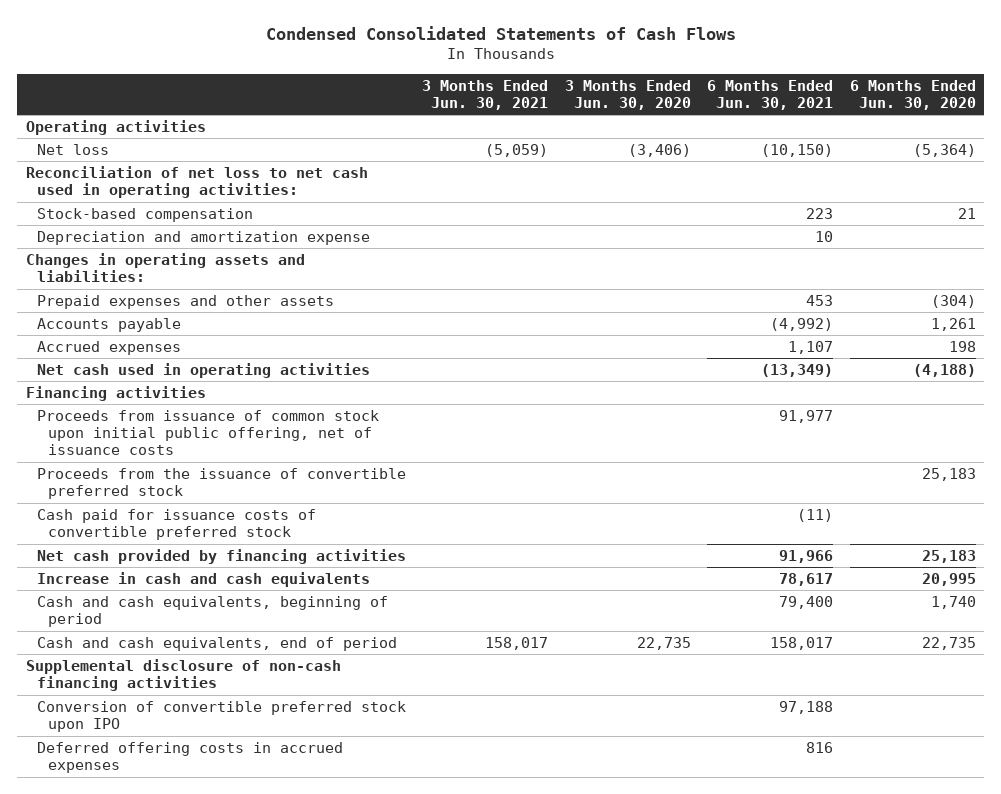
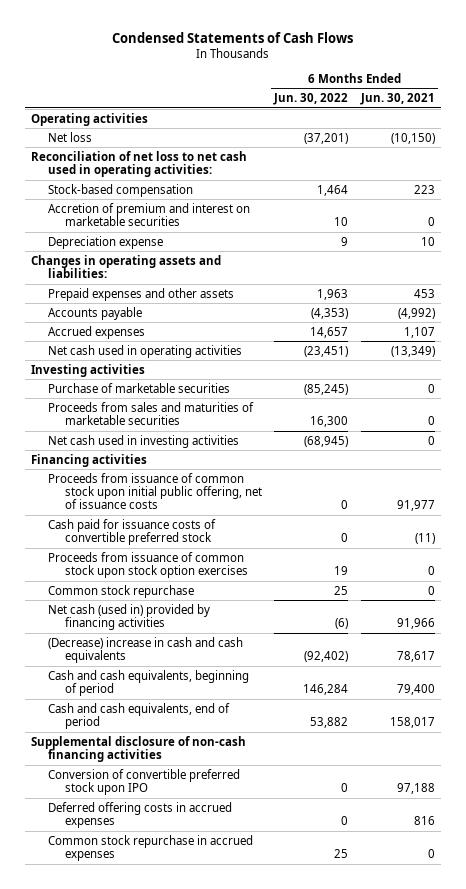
- Condensed Consolidated Statements of Cash Flows
+ Condensed Statements of Cash Flows
- | 3 Months Ended Jun. 30, 2021 | 3 Months Ended Jun. 30, 2020 | 6 Months Ended Jun. 30, 2021 | 6 Months Ended Jun. 30, 2020
+ | 6 Months Ended Jun. 30, 2022 | 6 Months Ended Jun. 30, 2021
- Depreciation and amortization expense | | | 10 |
+ Accretion of premium and interest on marketable securities | 10 | 0
+ Depreciation expense | 9 | 10
+ Investing activities
+ Purchase of marketable securities | (85,245) | 0
+ Proceeds from sales and maturities of marketable securities | 16,300 | 0
+ Net cash used in investing activities | (68,945) | 0
- Proceeds from the issuance of convertible preferred stock | | | | 25,183
- Net cash provided by financing activities | | | 91,966 | 25,183
- Increase in cash and cash equivalents | | | 78,617 | 20,995
+ Proceeds from issuance of common stock upon stock option exercises | 19 | 0
+ Common stock repurchase | 25 | 0
+ Net cash (used in) provided by financing activities | (6) | 91,966
+ (Decrease) increase in cash and cash equivalents | (92,402) | 78,617
+ Common stock repurchase in accrued expenses | 25 | 0

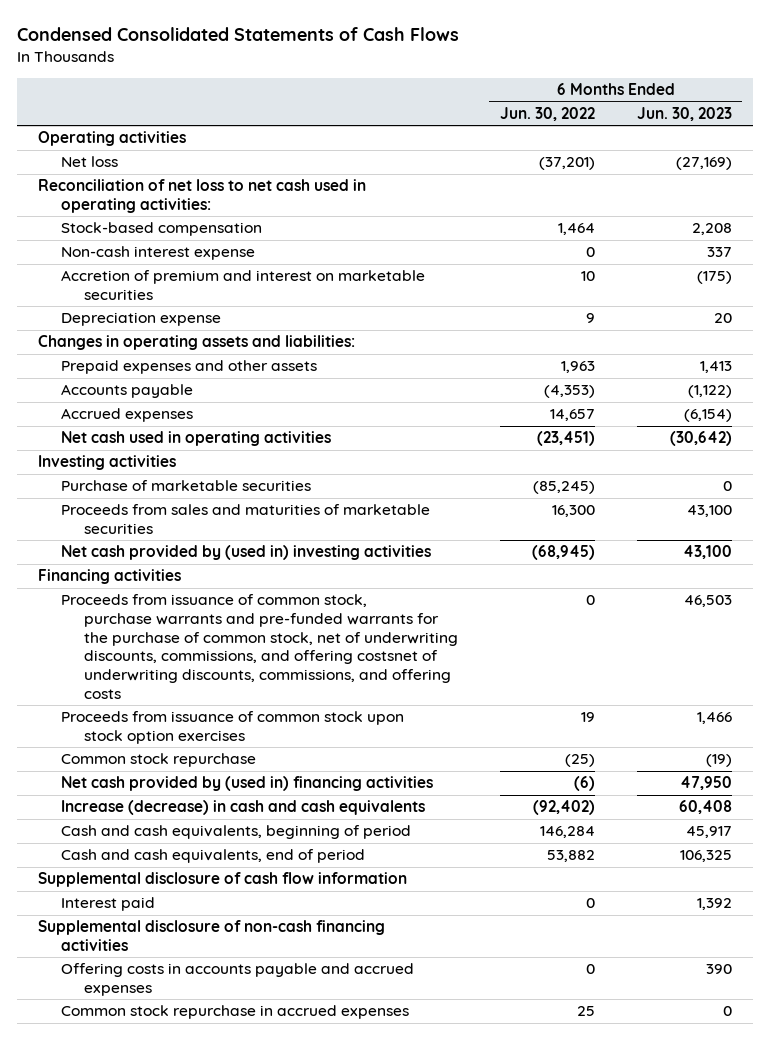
- Condensed Statements of Cash Flows
+ Condensed Consolidated Statements of Cash Flows
- | 6 Months Ended Jun. 30, 2022 | 6 Months Ended Jun. 30, 2021
+ | 6 Months Ended Jun. 30, 2022 | 6 Months Ended Jun. 30, 2023
+ Non-cash interest expense | 0 | 337
- Net cash used in investing activities | (68,945) | 0
+ Net cash provided by (used in) investing activities | (68,945) | 43,100
- Proceeds from issuance of common stock upon initial public offering, net of issuance costs | 0 | 91,977
- Cash paid for issuance costs of convertible preferred stock | 0 | (11)
+ Proceeds from issuance of common stock, purchase warrants and pre-funded warrants for the purchase of common stock, net of underwriting discounts, commissions, and offering costsnet of underwriting discounts, commissions, and offering costs | 0 | 46,503
- Common stock repurchase | 25 | 0
- Net cash (used in) provided by financing activities | (6) | 91,966
- (Decrease) increase in cash and cash equivalents | (92,402) | 78,617
+ Common stock repurchase | (25) | (19)
+ Net cash provided by (used in) financing activities | (6) | 47,950
+ Increase (decrease) in cash and cash equivalents | (92,402) | 60,408
+ Supplemental disclosure of cash flow information
+ Interest paid | 0 | 1,392
- Conversion of convertible preferred stock upon IPO | 0 | 97,188
- Deferred offering costs in accrued expenses | 0 | 816
+ Offering costs in accounts payable and accrued expenses | 0 | 390

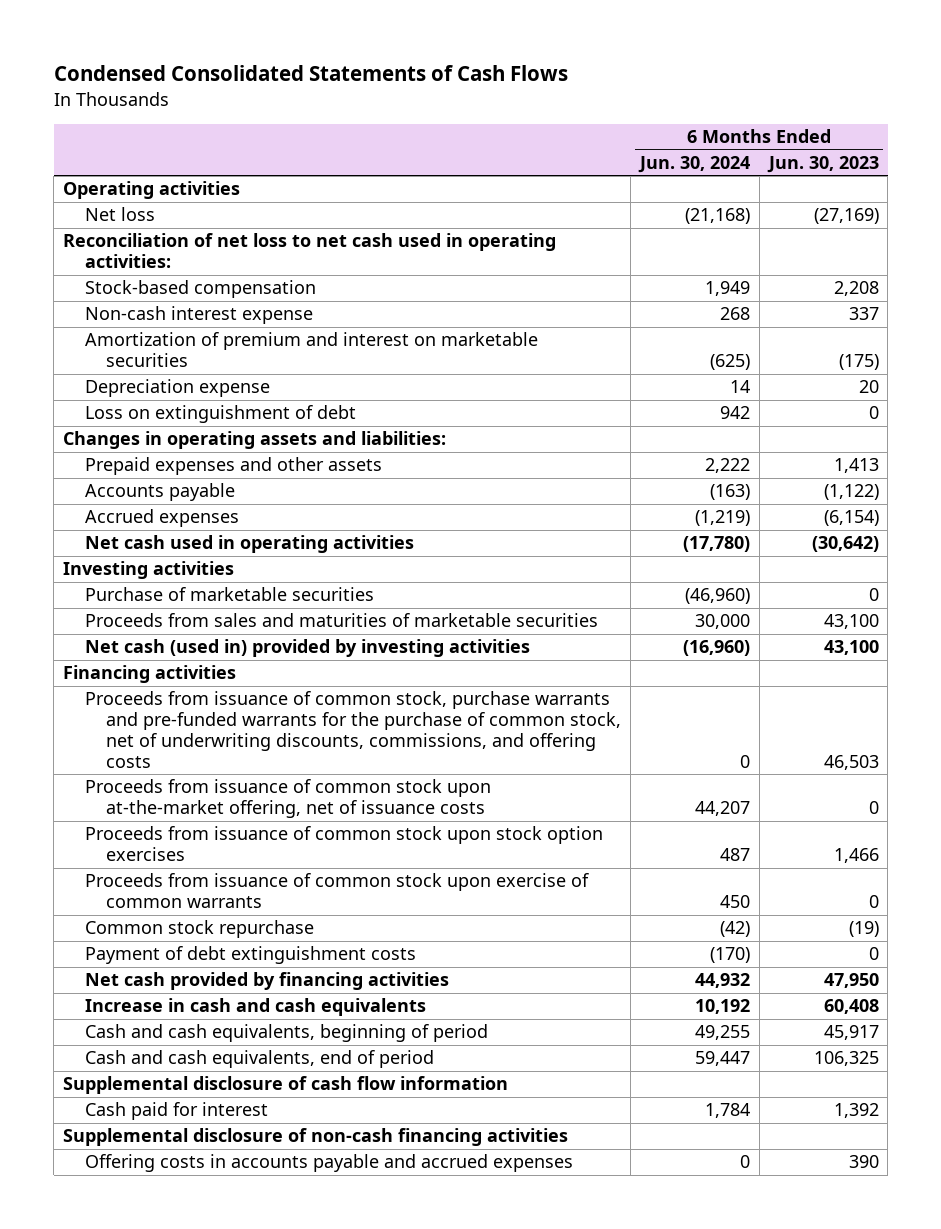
- | 6 Months Ended Jun. 30, 2022 | 6 Months Ended Jun. 30, 2023
+ | 6 Months Ended Jun. 30, 2024 | 6 Months Ended Jun. 30, 2023
- Accretion of premium and interest on marketable securities | 10 | (175)
+ Amortization of premium and interest on marketable securities | (625) | (175)
+ Loss on extinguishment of debt | 942 | 0
- Net cash provided by (used in) investing activities | (68,945) | 43,100
+ Net cash (used in) provided by investing activities | (16,960) | 43,100
- Proceeds from issuance of common stock, purchase warrants and pre-funded warrants for the purchase of common stock, net of underwriting discounts, commissions, and offering costsnet of underwriting discounts, commissions, and offering costs | 0 | 46,503
+ Proceeds from issuance of common stock, purchase warrants and pre-funded warrants for the purchase of common stock, net of underwriting discounts, commissions, and offering costs | 0 | 46,503
+ Proceeds from issuance of common stock upon at-the-market offering, net of issuance costs | 44,207 | 0
+ Proceeds from issuance of common stock upon exercise of common warrants | 450 | 0
- Net cash provided by (used in) financing activities | (6) | 47,950
- Increase (decrease) in cash and cash equivalents | (92,402) | 60,408
+ Payment of debt extinguishment costs | (170) | 0
+ Net cash provided by financing activities | 44,932 | 47,950
+ Increase in cash and cash equivalents | 10,192 | 60,408
- Interest paid | 0 | 1,392
+ Cash paid for interest | 1,784 | 1,392
- Common stock repurchase in accrued expenses | 25 | 0

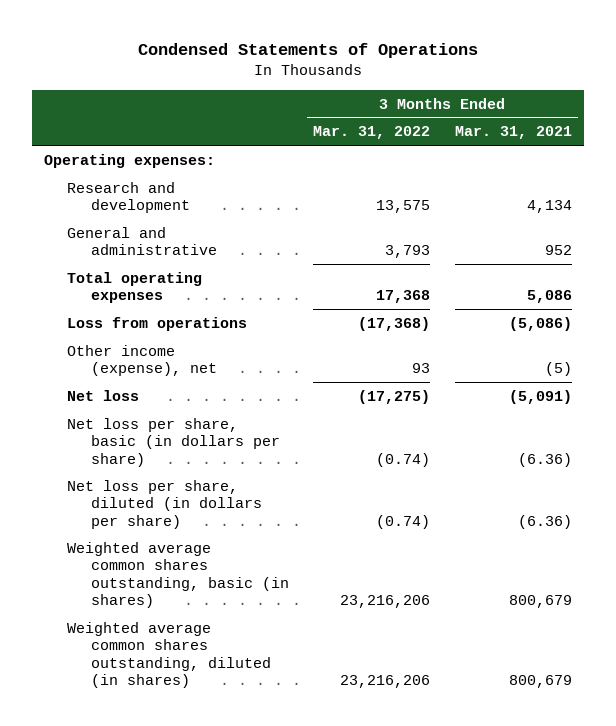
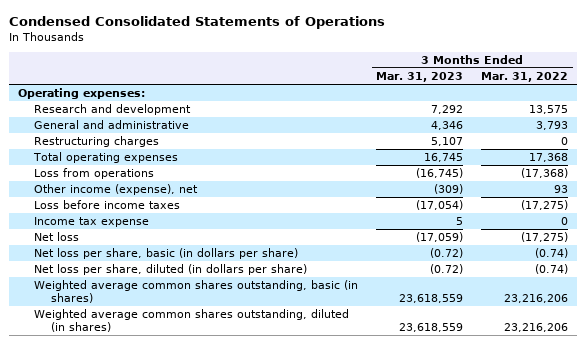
- Condensed Statements of Operations
+ Condensed Consolidated Statements of Operations
- | 3 Months Ended Mar. 31, 2022 | 3 Months Ended Mar. 31, 2021
+ | 3 Months Ended Mar. 31, 2023 | 3 Months Ended Mar. 31, 2022
+ Restructuring charges | 5,107 | 0
+ Loss before income taxes | (17,054) | (17,275)
+ Income tax expense | 5 | 0

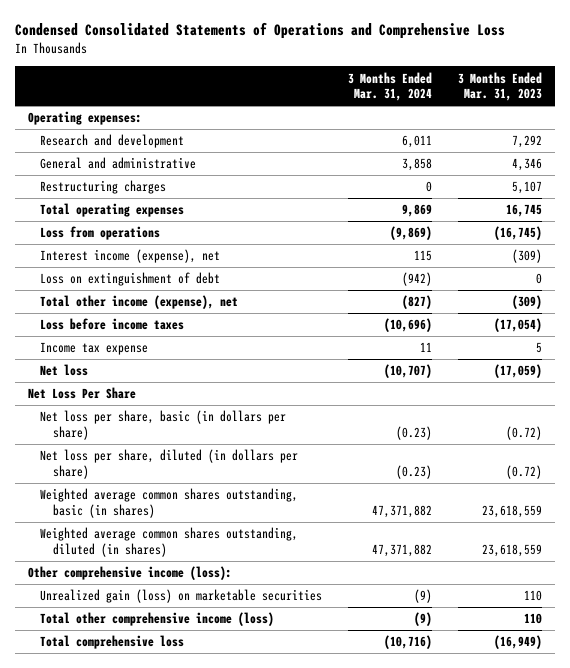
- Condensed Consolidated Statements of Operations
+ Condensed Consolidated Statements of Operations and Comprehensive Loss
- | 3 Months Ended Mar. 31, 2023 | 3 Months Ended Mar. 31, 2022
+ | 3 Months Ended Mar. 31, 2024 | 3 Months Ended Mar. 31, 2023
- Other income (expense), net | (309) | 93
+ Interest income (expense), net | 115 | (309)
+ Loss on extinguishment of debt | (942) | 0
+ Total other income (expense), net | (827) | (309)
+ Net Loss Per Share
+ Other comprehensive income (loss):
+ Unrealized gain (loss) on marketable securities | (9) | 110
+ Total other comprehensive income (loss) | (9) | 110
+ Total comprehensive loss | (10,716) | (16,949)

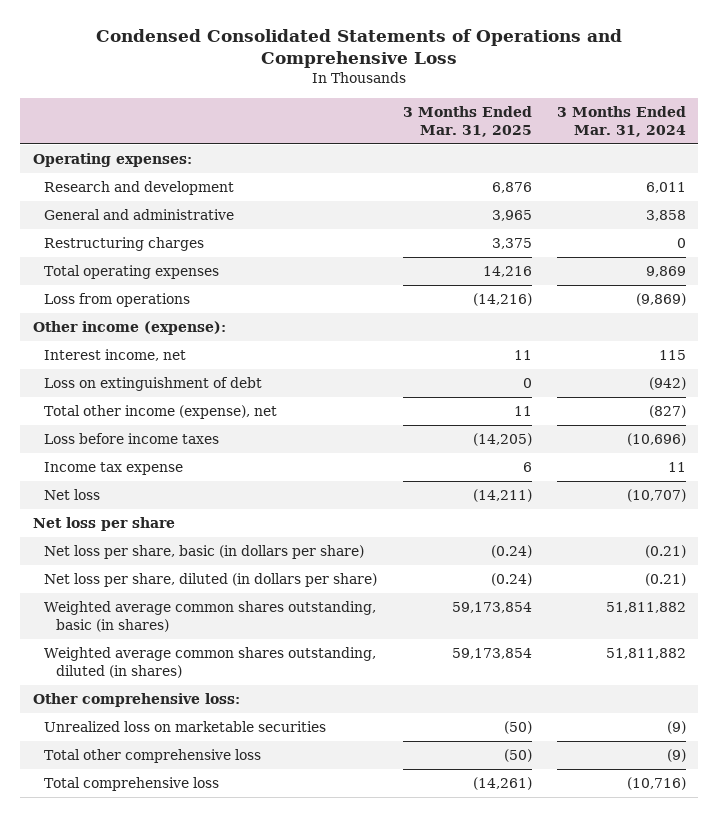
- | 3 Months Ended Mar. 31, 2024 | 3 Months Ended Mar. 31, 2023
+ | 3 Months Ended Mar. 31, 2025 | 3 Months Ended Mar. 31, 2024
- Interest income (expense), net | 115 | (309)
+ Other income (expense):
+ Interest income, net | 11 | 115
- Net Loss Per Share
- Net loss per share, basic (in dollars per share) | (0.23) | (0.72)
- Net loss per share, diluted (in dollars per share) | (0.23) | (0.72)
- Weighted average common shares outstanding, basic (in shares) | 47,371,882 | 23,618,559
- Weighted average common shares outstanding, diluted (in shares) | 47,371,882 | 23,618,559
- Other comprehensive income (loss):
- Unrealized gain (loss) on marketable securities | (9) | 110
- Total other comprehensive income (loss) | (9) | 110
+ Net loss per share
+ Net loss per share, basic (in dollars per share) | (0.24) | (0.21)
+ Net loss per share, diluted (in dollars per share) | (0.24) | (0.21)
+ Weighted average common shares outstanding, basic (in shares) | 59,173,854 | 51,811,882
+ Weighted average common shares outstanding, diluted (in shares) | 59,173,854 | 51,811,882
+ Other comprehensive loss:
+ Unrealized loss on marketable securities | (50) | (9)
+ Total other comprehensive loss | (50) | (9)

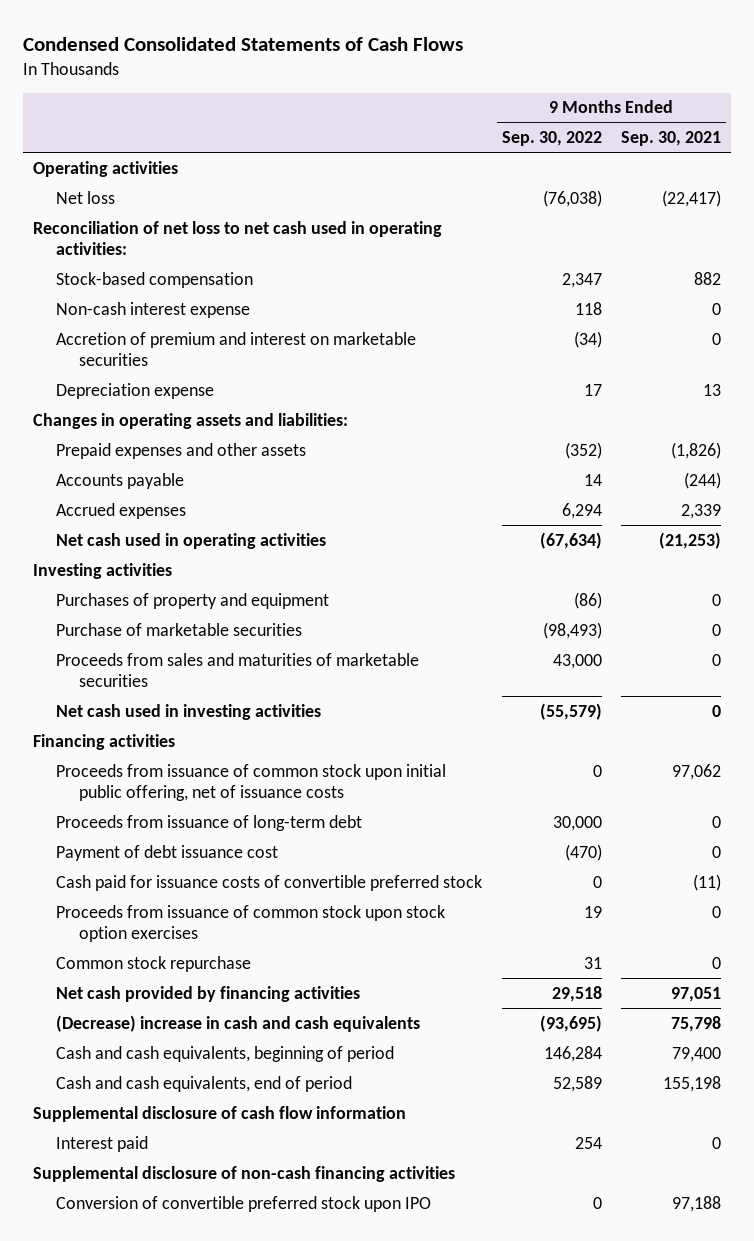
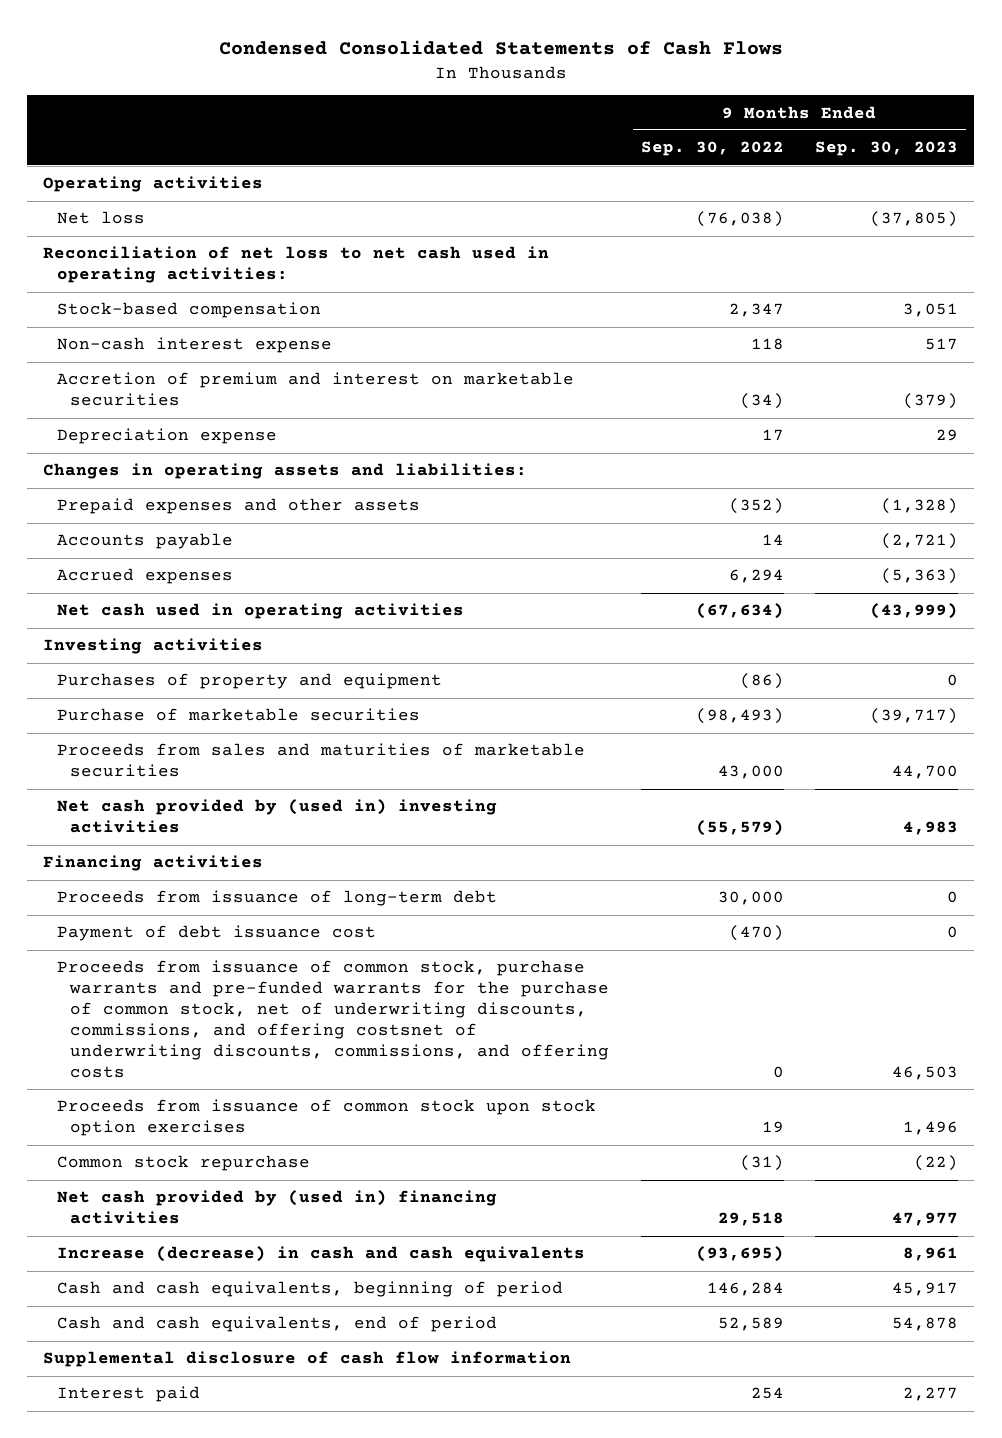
- | 9 Months Ended Sep. 30, 2022 | 9 Months Ended Sep. 30, 2021
+ | 9 Months Ended Sep. 30, 2022 | 9 Months Ended Sep. 30, 2023
- Net cash used in investing activities | (55,579) | 0
+ Net cash provided by (used in) investing activities | (55,579) | 4,983
- Proceeds from issuance of common stock upon initial public offering, net of issuance costs | 0 | 97,062
- Cash paid for issuance costs of convertible preferred stock | 0 | (11)
+ Proceeds from issuance of common stock, purchase warrants and pre-funded warrants for the purchase of common stock, net of underwriting discounts, commissions, and offering costsnet of underwriting discounts, commissions, and offering costs | 0 | 46,503
- Common stock repurchase | 31 | 0
- Net cash provided by financing activities | 29,518 | 97,051
- (Decrease) increase in cash and cash equivalents | (93,695) | 75,798
+ Common stock repurchase | (31) | (22)
+ Net cash provided by (used in) financing activities | 29,518 | 47,977
+ Increase (decrease) in cash and cash equivalents | (93,695) | 8,961
- Supplemental disclosure of non-cash financing activities
- Conversion of convertible preferred stock upon IPO | 0 | 97,188

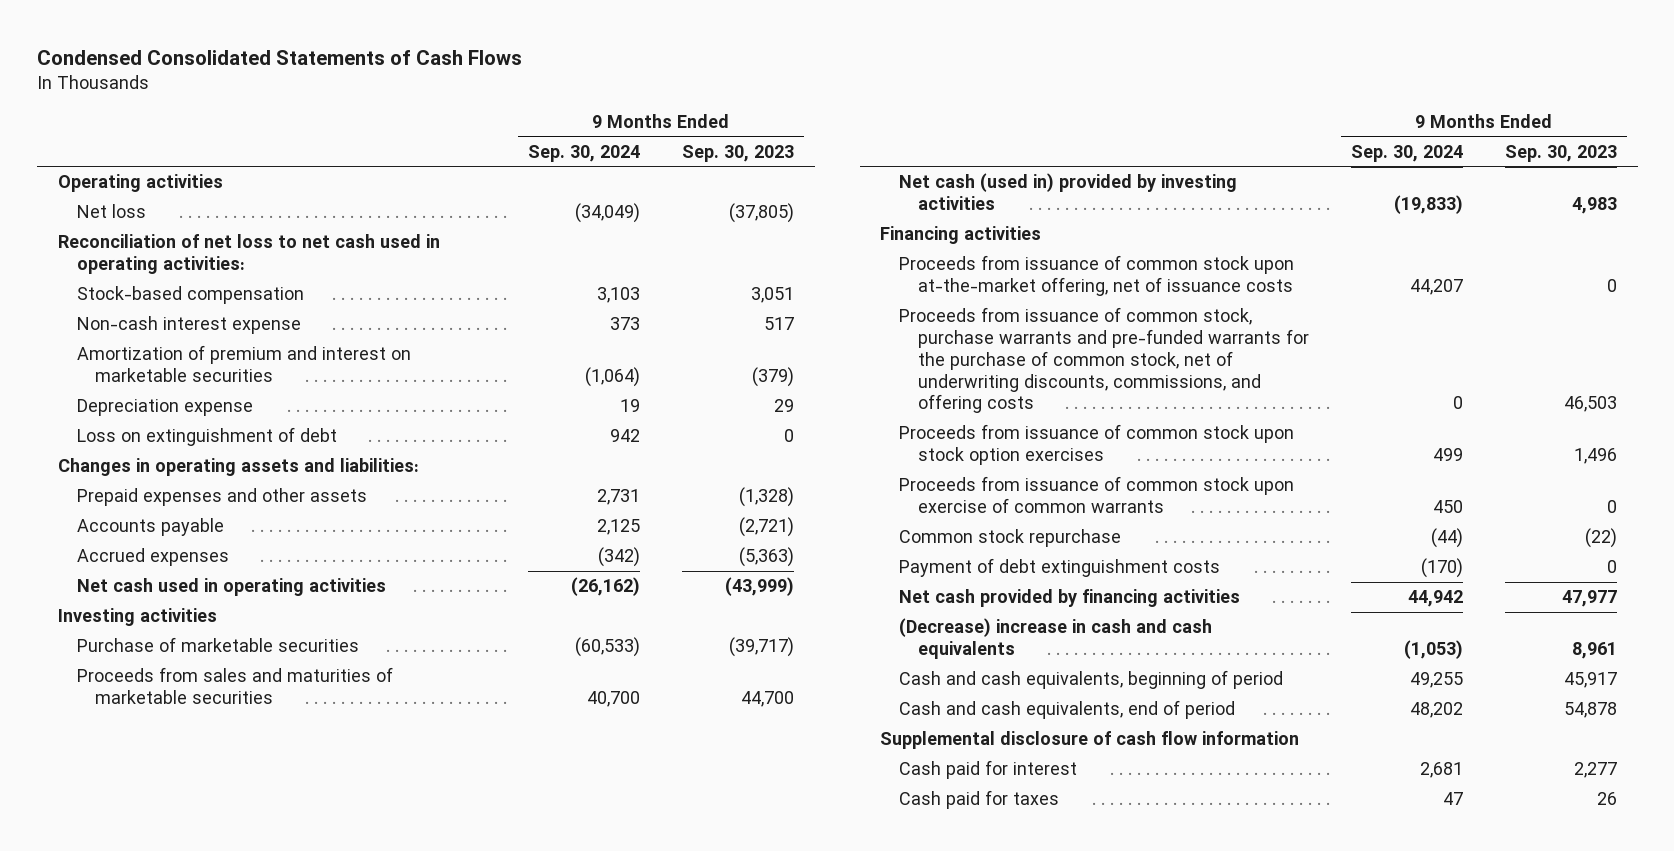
- | 9 Months Ended Sep. 30, 2022 | 9 Months Ended Sep. 30, 2023
+ | 9 Months Ended Sep. 30, 2024 | 9 Months Ended Sep. 30, 2023
- Accretion of premium and interest on marketable securities | (34) | (379)
+ Amortization of premium and interest on marketable securities | (1,064) | (379)
+ Loss on extinguishment of debt | 942 | 0
- Purchases of property and equipment | (86) | 0
- Net cash provided by (used in) investing activities | (55,579) | 4,983
+ Net cash (used in) provided by investing activities | (19,833) | 4,983
- Proceeds from issuance of long-term debt | 30,000 | 0
- Payment of debt issuance cost | (470) | 0
- Proceeds from issuance of common stock, purchase warrants and pre-funded warrants for the purchase of common stock, net of underwriting discounts, commissions, and offering costsnet of underwriting discounts, commissions, and offering costs | 0 | 46,503
+ Proceeds from issuance of common stock upon at-the-market offering, net of issuance costs | 44,207 | 0
+ Proceeds from issuance of common stock, purchase warrants and pre-funded warrants for the purchase of common stock, net of underwriting discounts, commissions, and offering costs | 0 | 46,503
+ Proceeds from issuance of common stock upon exercise of common warrants | 450 | 0
- Net cash provided by (used in) financing activities | 29,518 | 47,977
- Increase (decrease) in cash and cash equivalents | (93,695) | 8,961
+ Payment of debt extinguishment costs | (170) | 0
+ Net cash provided by financing activities | 44,942 | 47,977
+ (Decrease) increase in cash and cash equivalents | (1,053) | 8,961
- Interest paid | 254 | 2,277
+ Cash paid for interest | 2,681 | 2,277
+ Cash paid for taxes | 47 | 26

